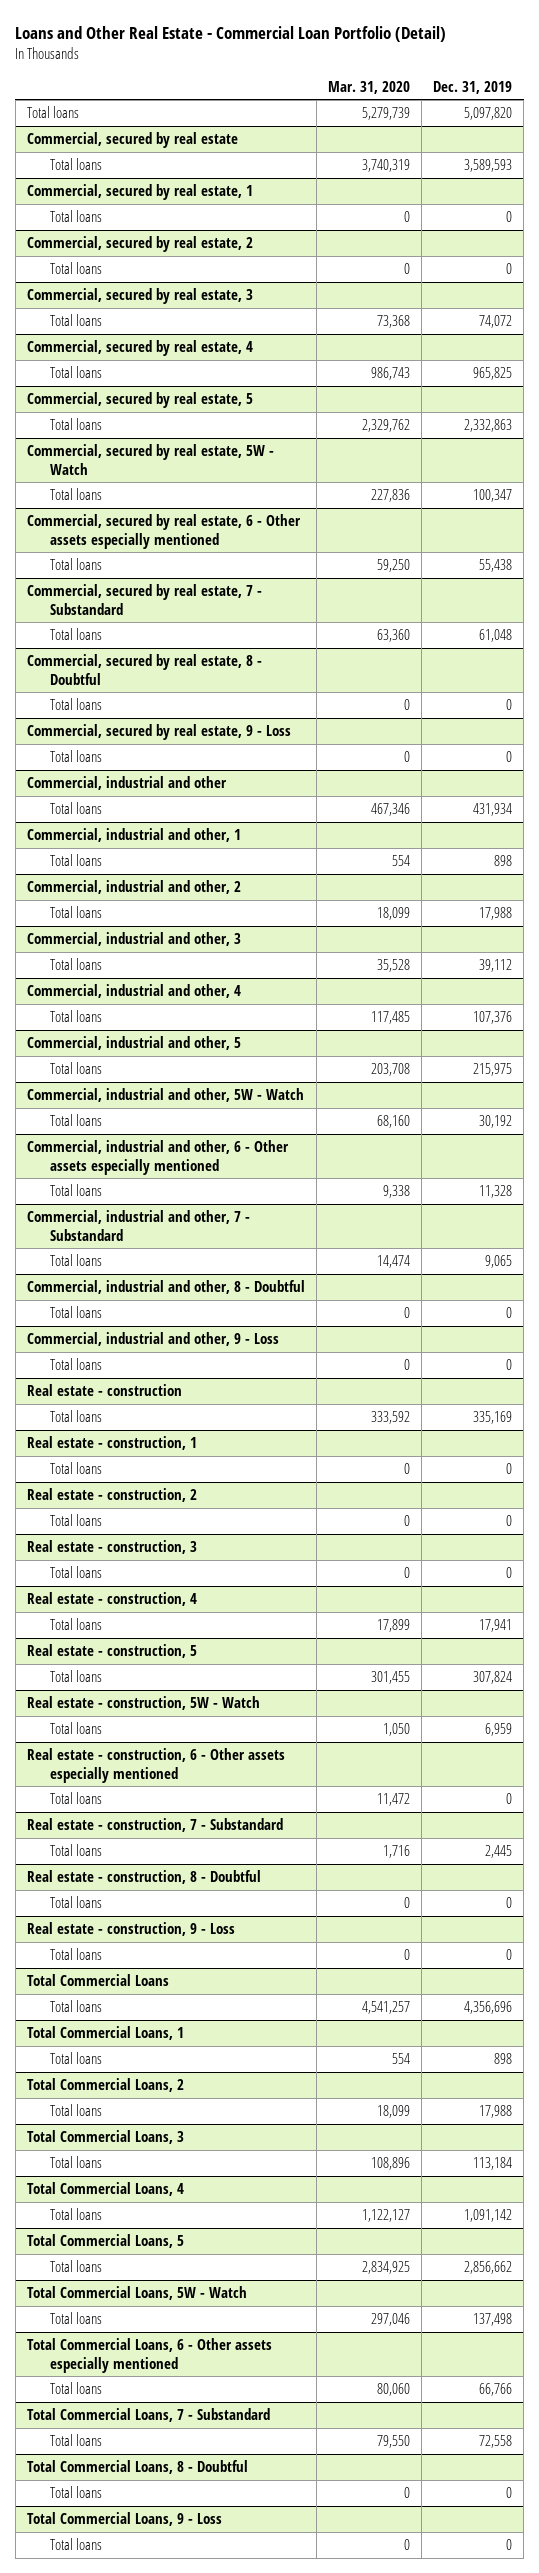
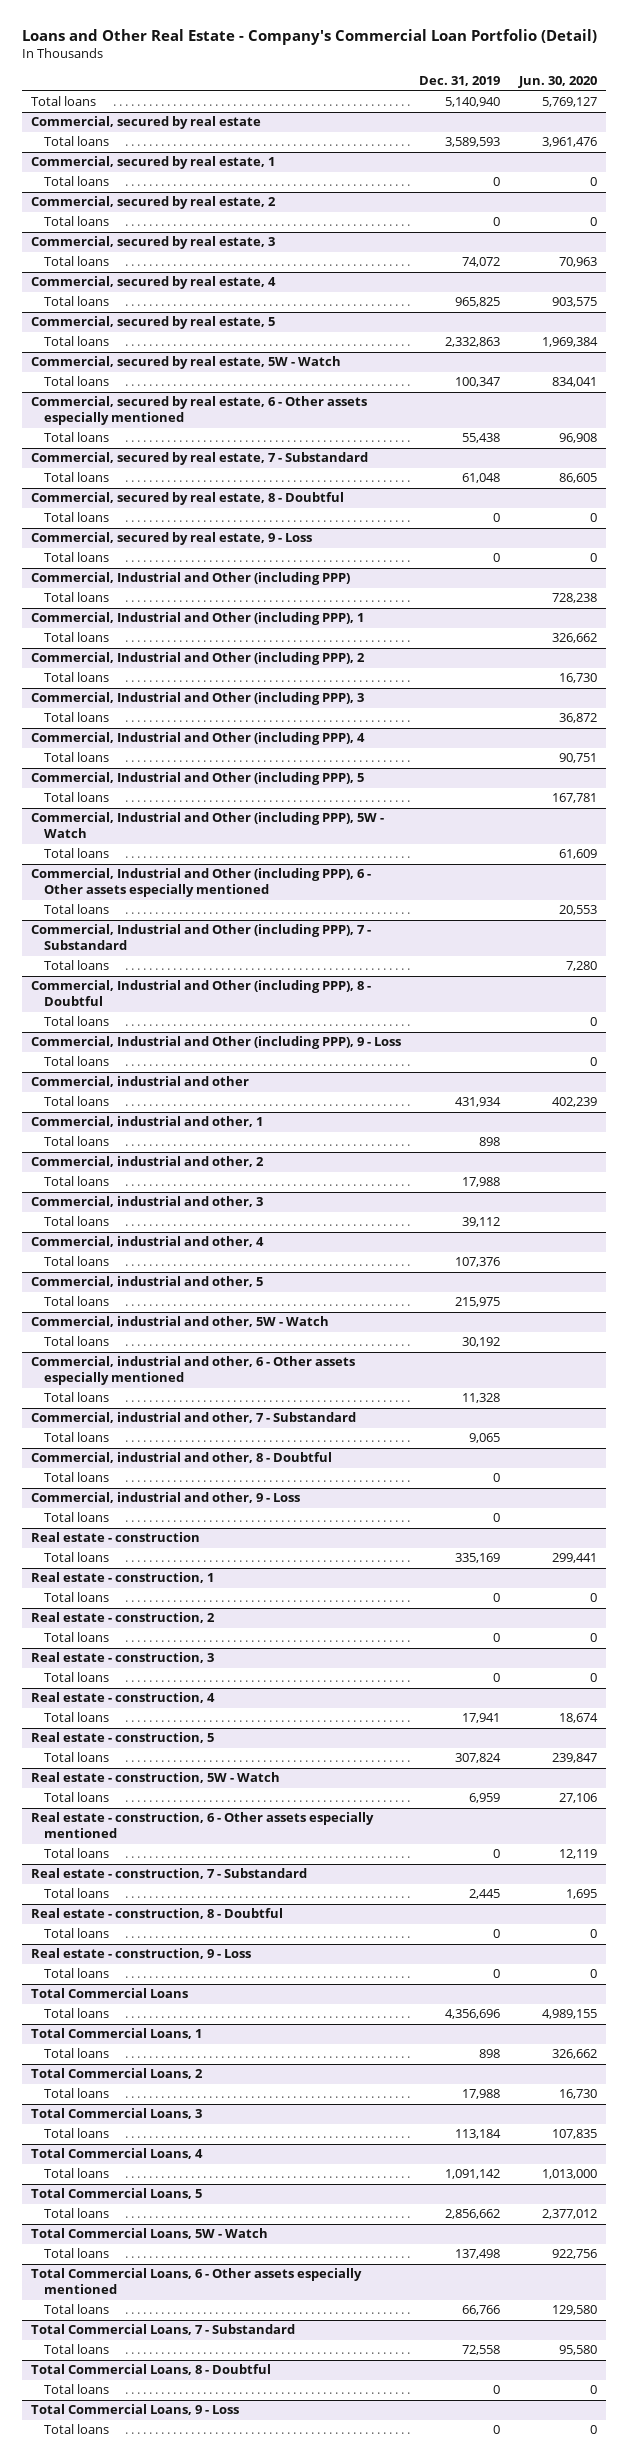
- Loans and Other Real Estate - Commercial Loan Portfolio (Detail)
+ Loans and Other Real Estate - Company's Commercial Loan Portfolio (Detail)
- | Mar. 31, 2020 | Dec. 31, 2019
+ | Dec. 31, 2019 | Jun. 30, 2020
- Total loans | 5,279,739 | 5,097,820
+ Total loans | 5,140,940 | 5,769,127
+ Commercial, Industrial and Other (including PPP)
+ Total loans | | 728,238
+ Commercial, Industrial and Other (including PPP), 1
+ Total loans | | 326,662
+ Commercial, Industrial and Other (including PPP), 2
+ Total loans | | 16,730
+ Commercial, Industrial and Other (including PPP), 3
+ Total loans | | 36,872
+ Commercial, Industrial and Other (including PPP), 4
+ Total loans | | 90,751
+ Commercial, Industrial and Other (including PPP), 5
+ Total loans | | 167,781
+ Commercial, Industrial and Other (including PPP), 5W - Watch
+ Total loans | | 61,609
+ Commercial, Industrial and Other (including PPP), 6 - Other assets especially mentioned
+ Total loans | | 20,553
+ Commercial, Industrial and Other (including PPP), 7 - Substandard
+ Total loans | | 7,280
+ Commercial, Industrial and Other (including PPP), 8 - Doubtful
+ Total loans | | 0
+ Commercial, Industrial and Other (including PPP), 9 - Loss
+ Total loans | | 0

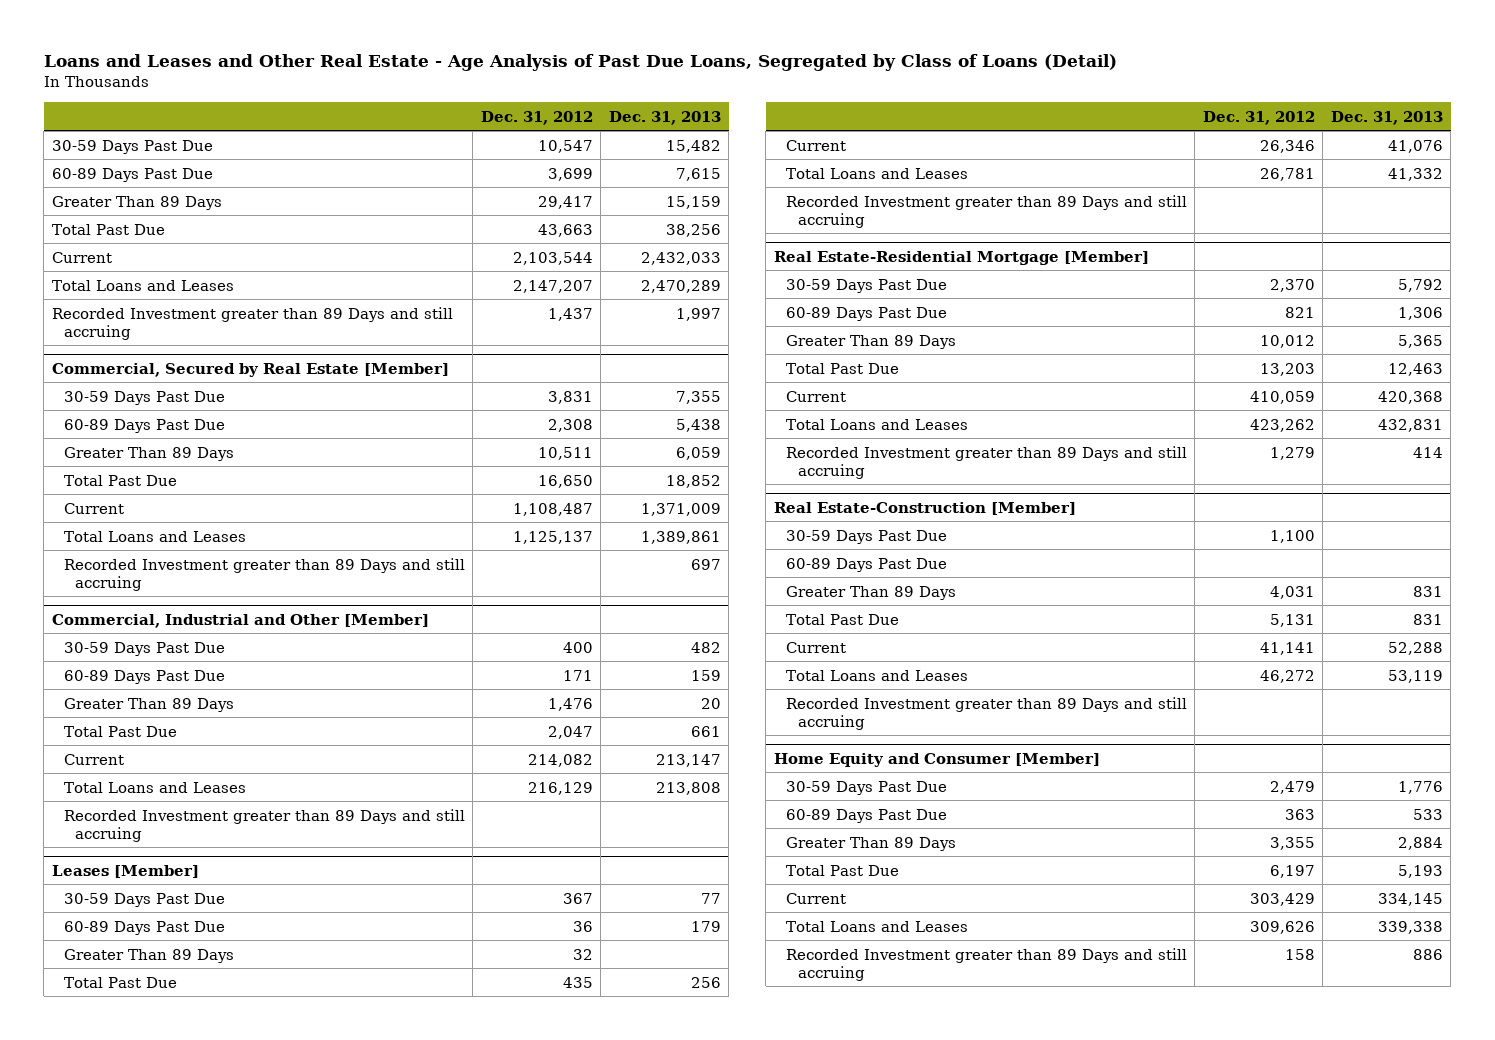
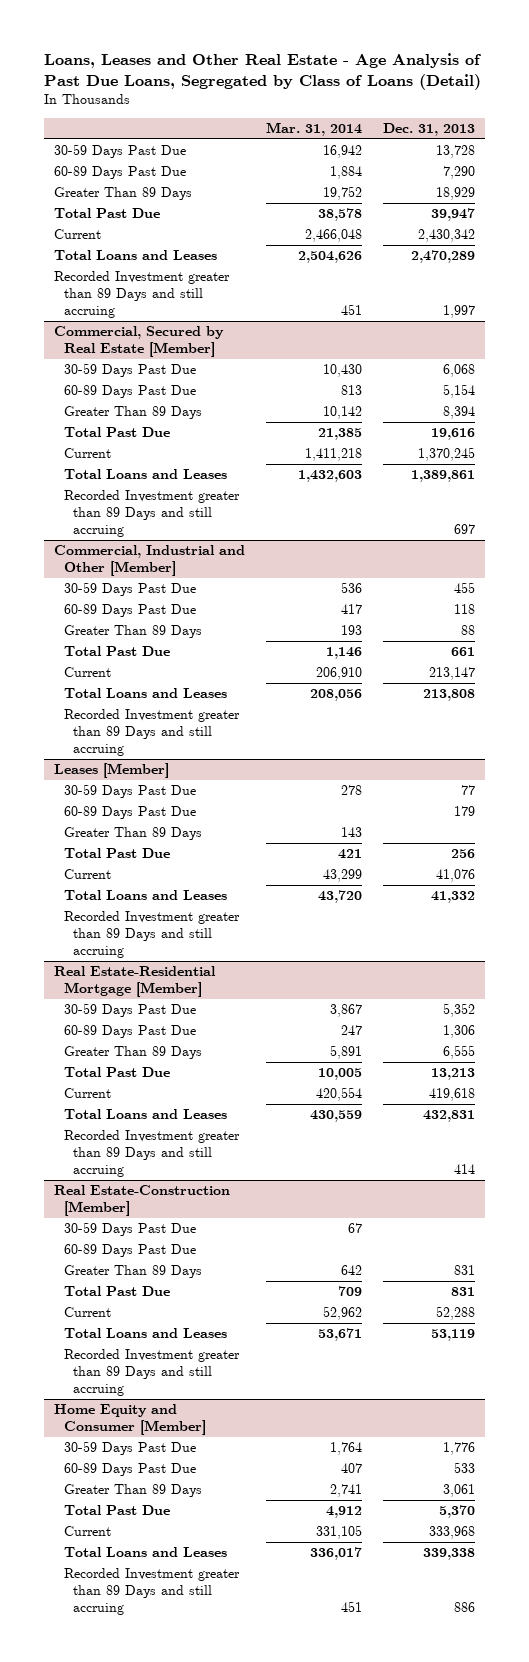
- Loans and Leases and Other Real Estate - Age Analysis of Past Due Loans, Segregated by Class of Loans (Detail)
+ Loans, Leases and Other Real Estate - Age Analysis of Past Due Loans, Segregated by Class of Loans (Detail)
- | Dec. 31, 2012 | Dec. 31, 2013
+ | Mar. 31, 2014 | Dec. 31, 2013
- 30-59 Days Past Due | 10,547 | 15,482
- 60-89 Days Past Due | 3,699 | 7,615
- Greater Than 89 Days | 29,417 | 15,159
- Total Past Due | 43,663 | 38,256
- Current | 2,103,544 | 2,432,033
+ 30-59 Days Past Due | 16,942 | 13,728
+ 60-89 Days Past Due | 1,884 | 7,290
+ Greater Than 89 Days | 19,752 | 18,929
+ Total Past Due | 38,578 | 39,947
+ Current | 2,466,048 | 2,430,342
@ Commercial, Secured by Real Estate [Member]
- 30-59 Days Past Due | 3,831 | 7,355
- 60-89 Days Past Due | 2,308 | 5,438
- Greater Than 89 Days | 10,511 | 6,059
- Total Past Due | 16,650 | 18,852
- Current | 1,108,487 | 1,371,009
+ 30-59 Days Past Due | 10,430 | 6,068
+ 60-89 Days Past Due | 813 | 5,154
+ Greater Than 89 Days | 10,142 | 8,394
+ Total Past Due | 21,385 | 19,616
+ Current | 1,411,218 | 1,370,245
@ Commercial, Industrial and Other [Member]
- 30-59 Days Past Due | 400 | 482
- 60-89 Days Past Due | 171 | 159
- Greater Than 89 Days | 1,476 | 20
+ 30-59 Days Past Due | 536 | 455
+ 60-89 Days Past Due | 417 | 118
+ Greater Than 89 Days | 193 | 88
@ Real Estate-Residential Mortgage [Member]
- 30-59 Days Past Due | 2,370 | 5,792
+ 30-59 Days Past Due | 3,867 | 5,352
- Greater Than 89 Days | 10,012 | 5,365
- Total Past Due | 13,203 | 12,463
- Current | 410,059 | 420,368
+ Greater Than 89 Days | 5,891 | 6,555
+ Total Past Due | 10,005 | 13,213
+ Current | 420,554 | 419,618
@ Home Equity and Consumer [Member]
- Greater Than 89 Days | 3,355 | 2,884
- Total Past Due | 6,197 | 5,193
- Current | 303,429 | 334,145
+ Greater Than 89 Days | 2,741 | 3,061
+ Total Past Due | 4,912 | 5,370
+ Current | 331,105 | 333,968

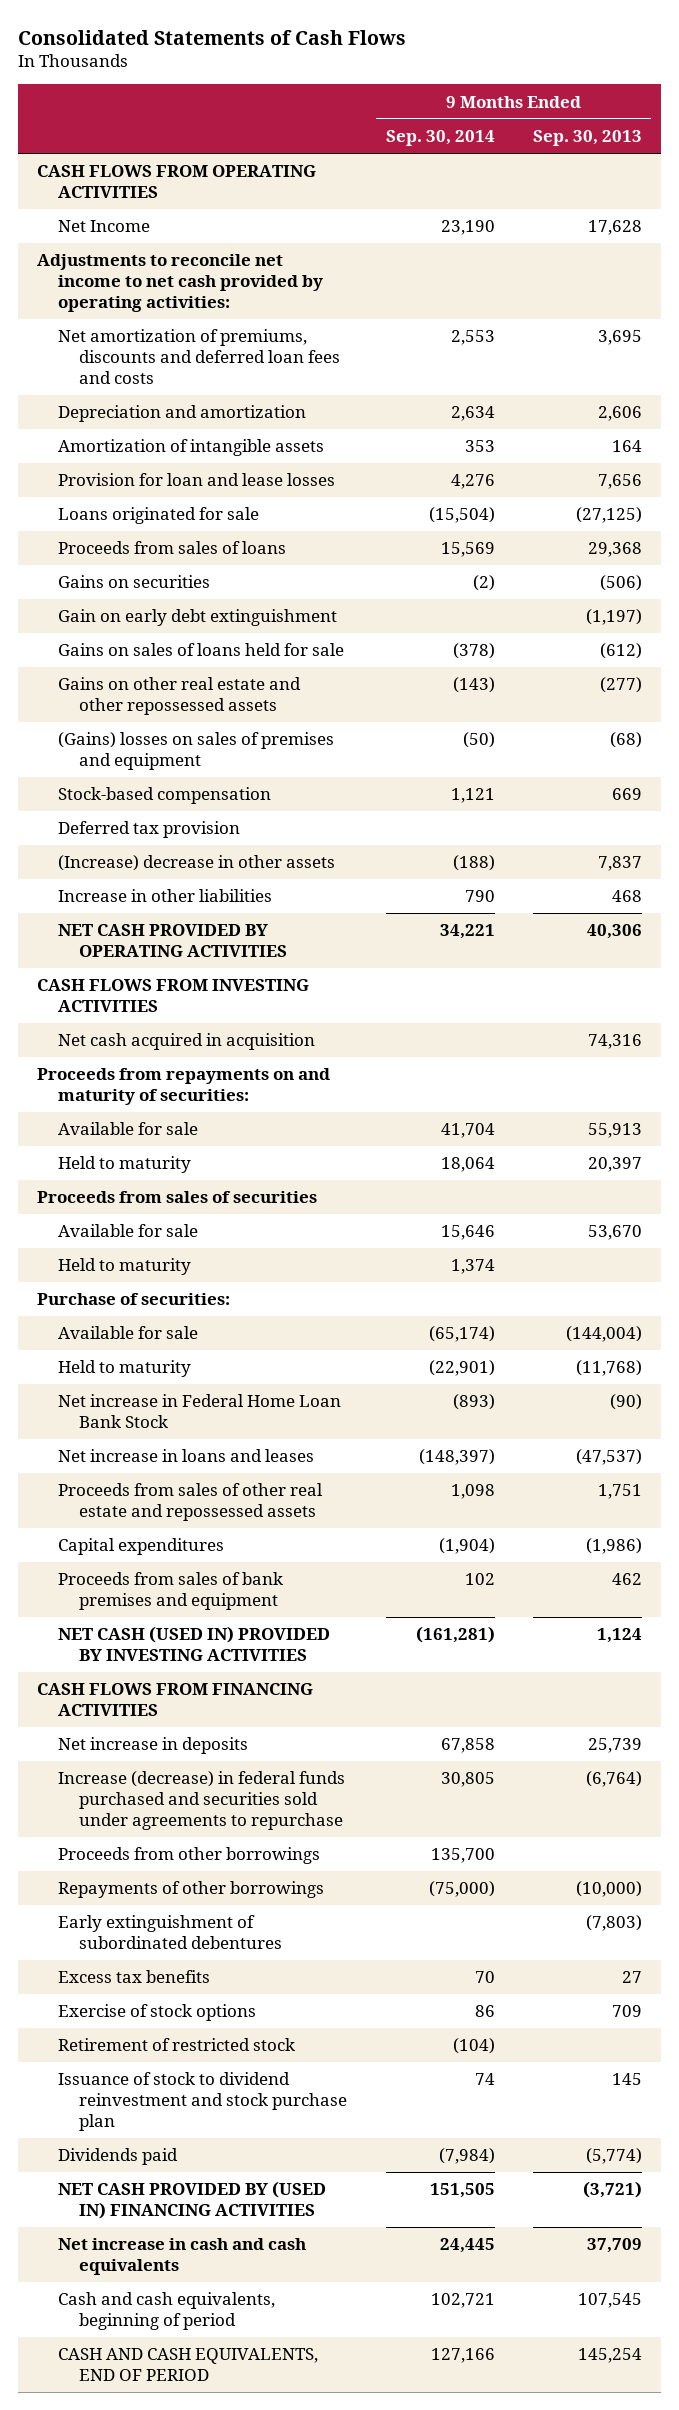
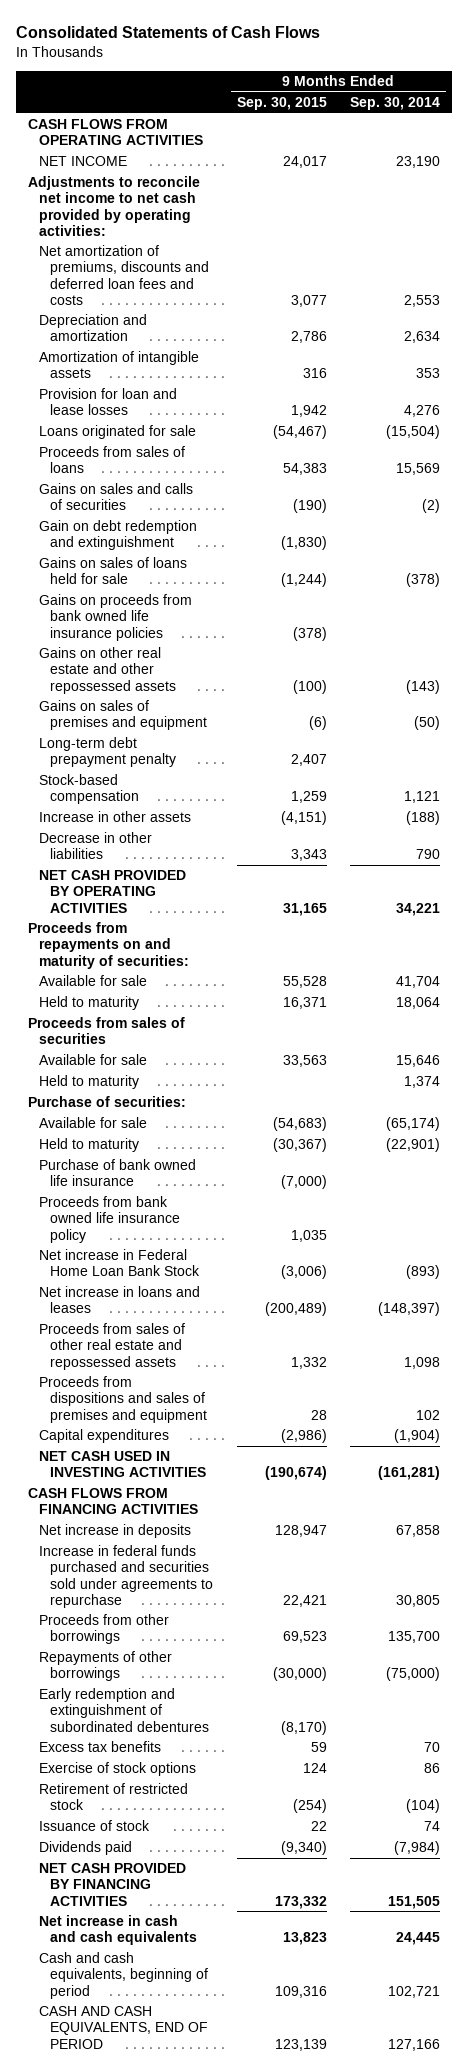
- | 9 Months Ended Sep. 30, 2014 | 9 Months Ended Sep. 30, 2013
+ | 9 Months Ended Sep. 30, 2015 | 9 Months Ended Sep. 30, 2014
- Net Income | 23,190 | 17,628
+ NET INCOME | 24,017 | 23,190
- Gains on securities | (2) | (506)
- Gain on early debt extinguishment | | (1,197)
+ Gains on sales and calls of securities | (190) | (2)
+ Gain on debt redemption and extinguishment | (1,830) |
+ Gains on proceeds from bank owned life insurance policies | (378) |
- (Gains) losses on sales of premises and equipment | (50) | (68)
+ Gains on sales of premises and equipment | (6) | (50)
+ Long-term debt prepayment penalty | 2,407 |
- Deferred tax provision
- (Increase) decrease in other assets | (188) | 7,837
- Increase in other liabilities | 790 | 468
+ Increase in other assets | (4,151) | (188)
+ Decrease in other liabilities | 3,343 | 790
- CASH FLOWS FROM INVESTING ACTIVITIES
- Net cash acquired in acquisition | | 74,316
+ Purchase of bank owned life insurance | (7,000) |
+ Proceeds from bank owned life insurance policy | 1,035 |
+ Proceeds from dispositions and sales of premises and equipment | 28 | 102
- Proceeds from sales of bank premises and equipment | 102 | 462
- NET CASH (USED IN) PROVIDED BY INVESTING ACTIVITIES | (161,281) | 1,124
+ NET CASH USED IN INVESTING ACTIVITIES | (190,674) | (161,281)
- Increase (decrease) in federal funds purchased and securities sold under agreements to repurchase | 30,805 | (6,764)
+ Increase in federal funds purchased and securities sold under agreements to repurchase | 22,421 | 30,805
- Early extinguishment of subordinated debentures | | (7,803)
+ Early redemption and extinguishment of subordinated debentures | (8,170) |
- Issuance of stock to dividend reinvestment and stock purchase plan | 74 | 145
+ Issuance of stock | 22 | 74
- NET CASH PROVIDED BY (USED IN) FINANCING ACTIVITIES | 151,505 | (3,721)
+ NET CASH PROVIDED BY FINANCING ACTIVITIES | 173,332 | 151,505

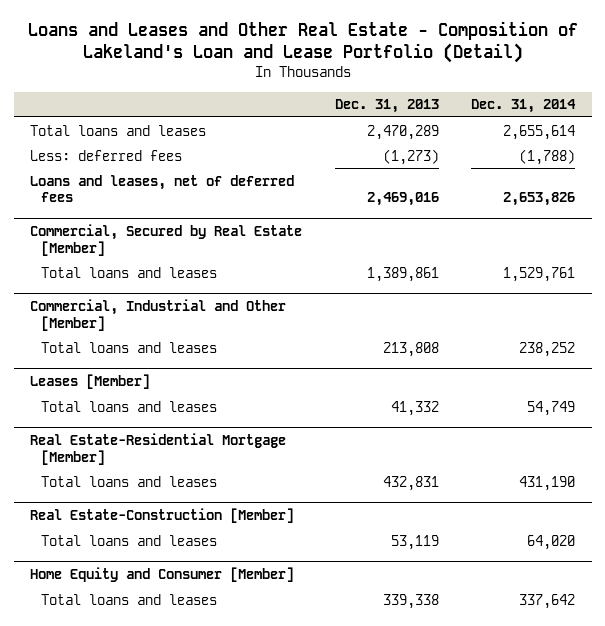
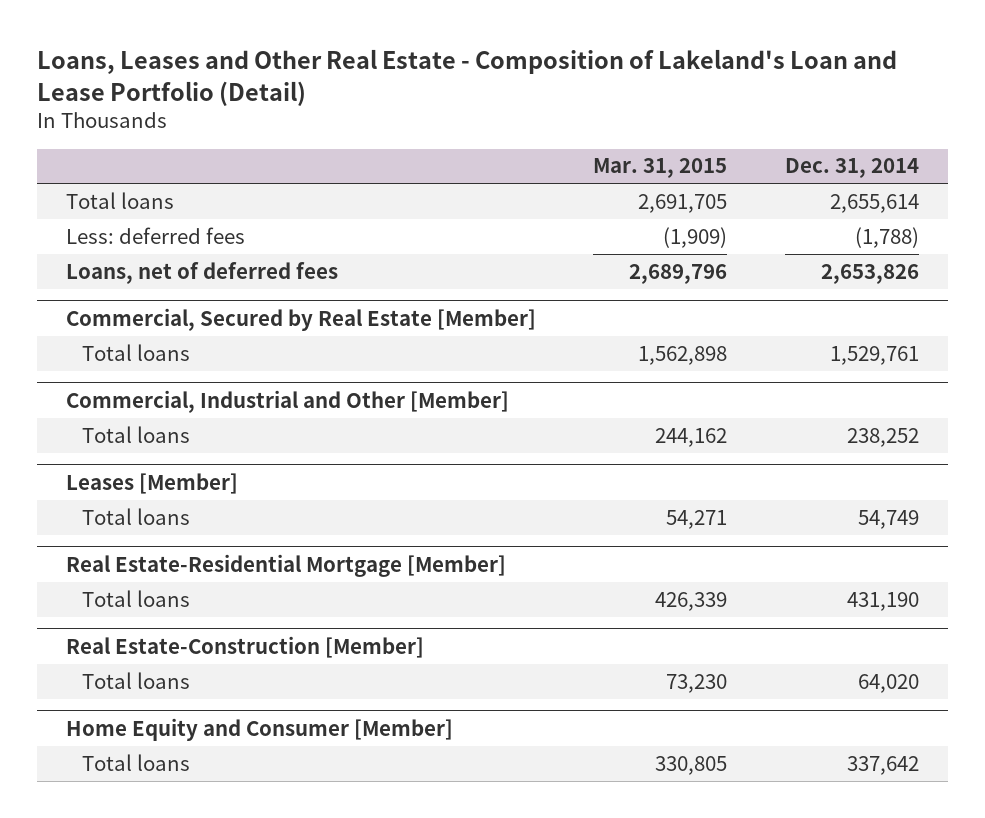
- Loans and Leases and Other Real Estate - Composition of Lakeland's Loan and Lease Portfolio (Detail)
+ Loans, Leases and Other Real Estate - Composition of Lakeland's Loan and Lease Portfolio (Detail)
- | Dec. 31, 2013 | Dec. 31, 2014
+ | Mar. 31, 2015 | Dec. 31, 2014
- Total loans and leases | 2,470,289 | 2,655,614
+ Total loans | 2,691,705 | 2,655,614
- Loans and leases, net of deferred fees | 2,469,016 | 2,653,826
+ Loans, net of deferred fees | 2,689,796 | 2,653,826
@ Commercial, Secured by Real Estate [Member]
- Total loans and leases | 1,389,861 | 1,529,761
+ Total loans | 1,562,898 | 1,529,761
@ Commercial, Industrial and Other [Member]
- Total loans and leases | 213,808 | 238,252
+ Total loans | 244,162 | 238,252
@ Leases [Member]
- Total loans and leases | 41,332 | 54,749
+ Total loans | 54,271 | 54,749
@ Real Estate-Residential Mortgage [Member]
- Total loans and leases | 432,831 | 431,190
+ Total loans | 426,339 | 431,190
@ Real Estate-Construction [Member]
- Total loans and leases | 53,119 | 64,020
+ Total loans | 73,230 | 64,020
@ Home Equity and Consumer [Member]
- Total loans and leases | 339,338 | 337,642
+ Total loans | 330,805 | 337,642

